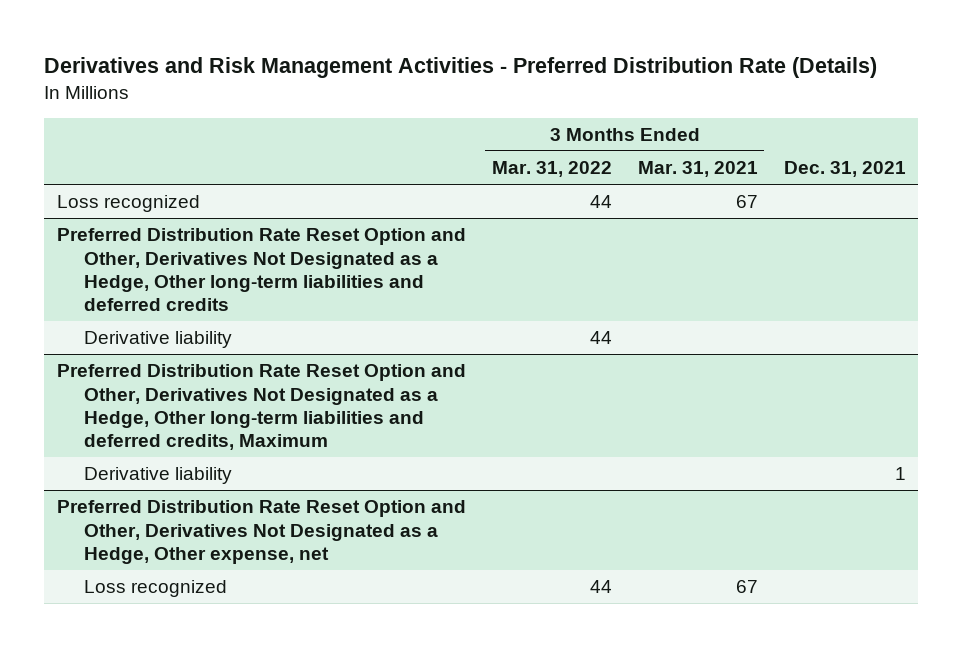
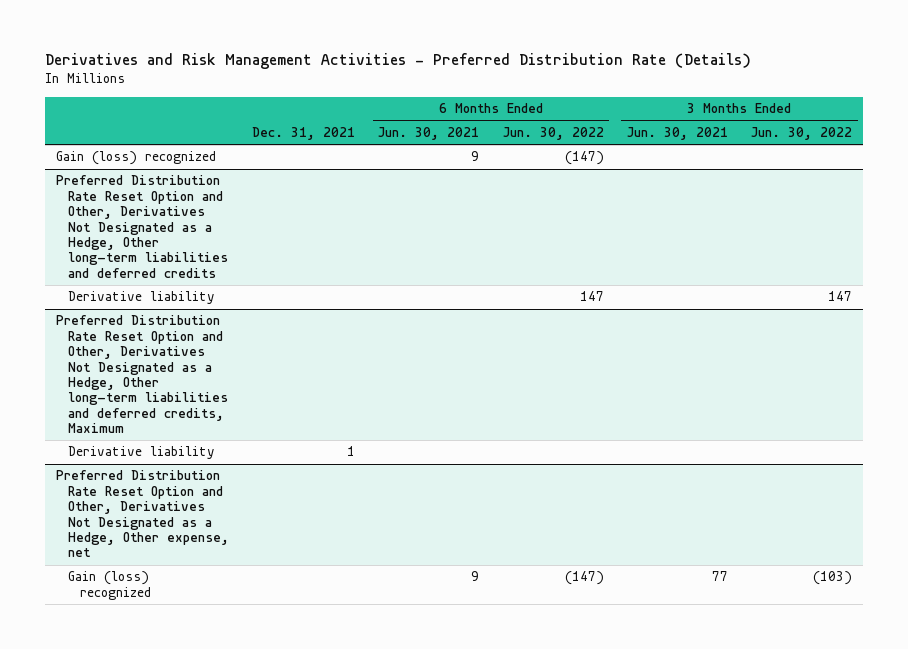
- | 3 Months Ended Mar. 31, 2022 | 3 Months Ended Mar. 31, 2021 | Dec. 31, 2021
+ | Dec. 31, 2021 | 6 Months Ended Jun. 30, 2021 | 6 Months Ended Jun. 30, 2022 | 3 Months Ended Jun. 30, 2021 | 3 Months Ended Jun. 30, 2022
- Loss recognized | 44 | 67 |
+ Gain (loss) recognized | | 9 | (147) | |
@ Preferred Distribution Rate Reset Option and Other, Derivatives Not Designated as a Hedge, Other expense, net
- Loss recognized | 44 | 67 |
+ Gain (loss) recognized | | 9 | (147) | 77 | (103)

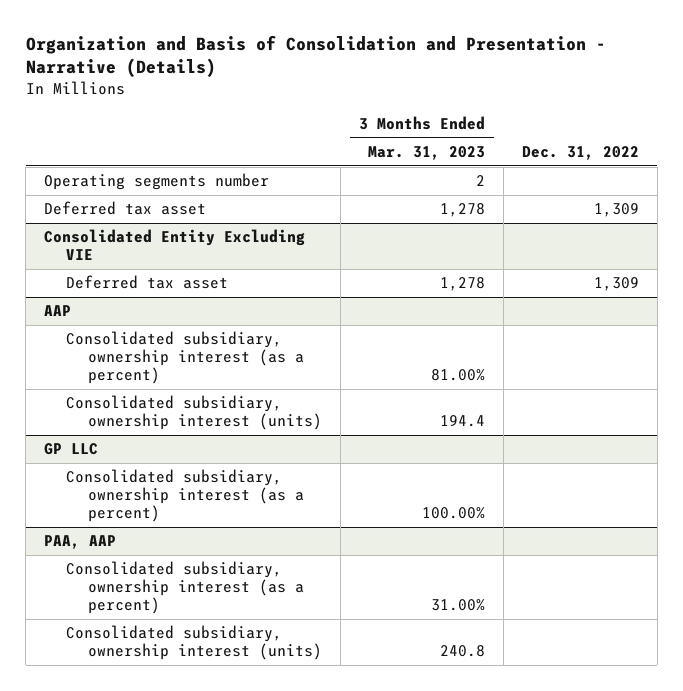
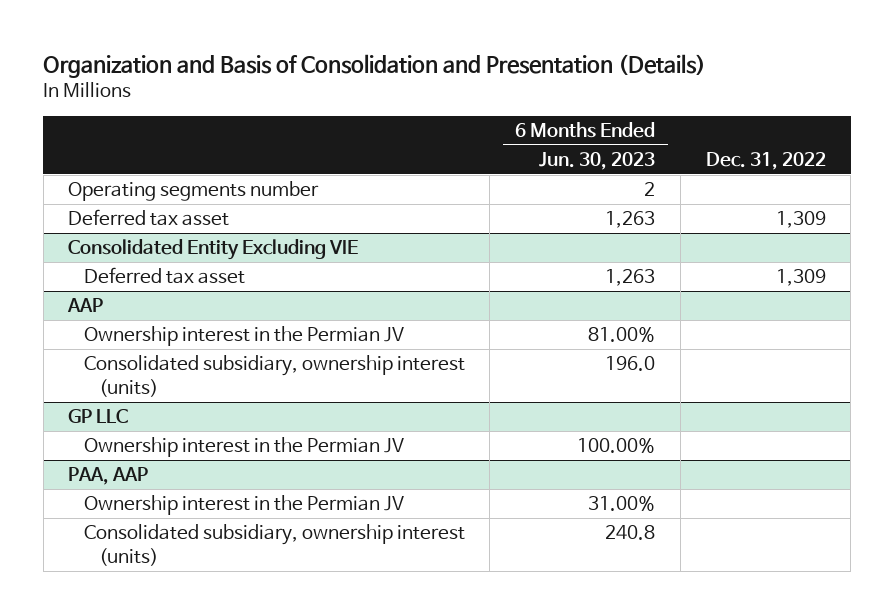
- Organization and Basis of Consolidation and Presentation - Narrative (Details)
+ Organization and Basis of Consolidation and Presentation (Details)
- | 3 Months Ended Mar. 31, 2023 | Dec. 31, 2022
+ | 6 Months Ended Jun. 30, 2023 | Dec. 31, 2022
@ AAP
- Consolidated subsidiary, ownership interest (as a percent) | 81.00% |
+ Ownership interest in the Permian JV | 81.00% |
@ GP LLC
- Consolidated subsidiary, ownership interest (as a percent) | 100.00% |
+ Ownership interest in the Permian JV | 100.00% |
@ PAA, AAP
- Consolidated subsidiary, ownership interest (as a percent) | 31.00% |
+ Ownership interest in the Permian JV | 31.00% |

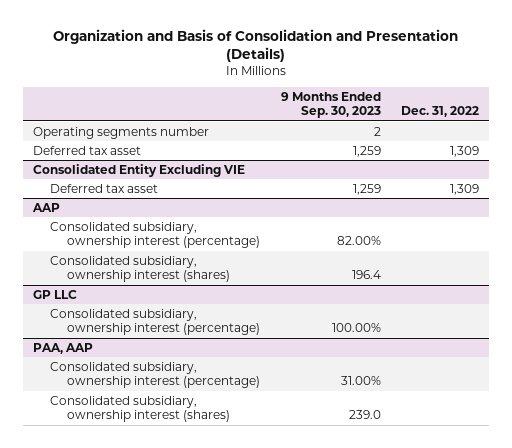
- | 6 Months Ended Jun. 30, 2023 | Dec. 31, 2022
+ | 9 Months Ended Sep. 30, 2023 | Dec. 31, 2022
@ AAP
- Ownership interest in the Permian JV | 81.00% |
- Consolidated subsidiary, ownership interest (units) | 196.0 |
+ Consolidated subsidiary, ownership interest (percentage) | 82.00% |
+ Consolidated subsidiary, ownership interest (shares) | 196.4 |
@ GP LLC
- Ownership interest in the Permian JV | 100.00% |
+ Consolidated subsidiary, ownership interest (percentage) | 100.00% |
@ PAA, AAP
- Ownership interest in the Permian JV | 31.00% |
- Consolidated subsidiary, ownership interest (units) | 240.8 |
+ Consolidated subsidiary, ownership interest (percentage) | 31.00% |
+ Consolidated subsidiary, ownership interest (shares) | 239.0 |

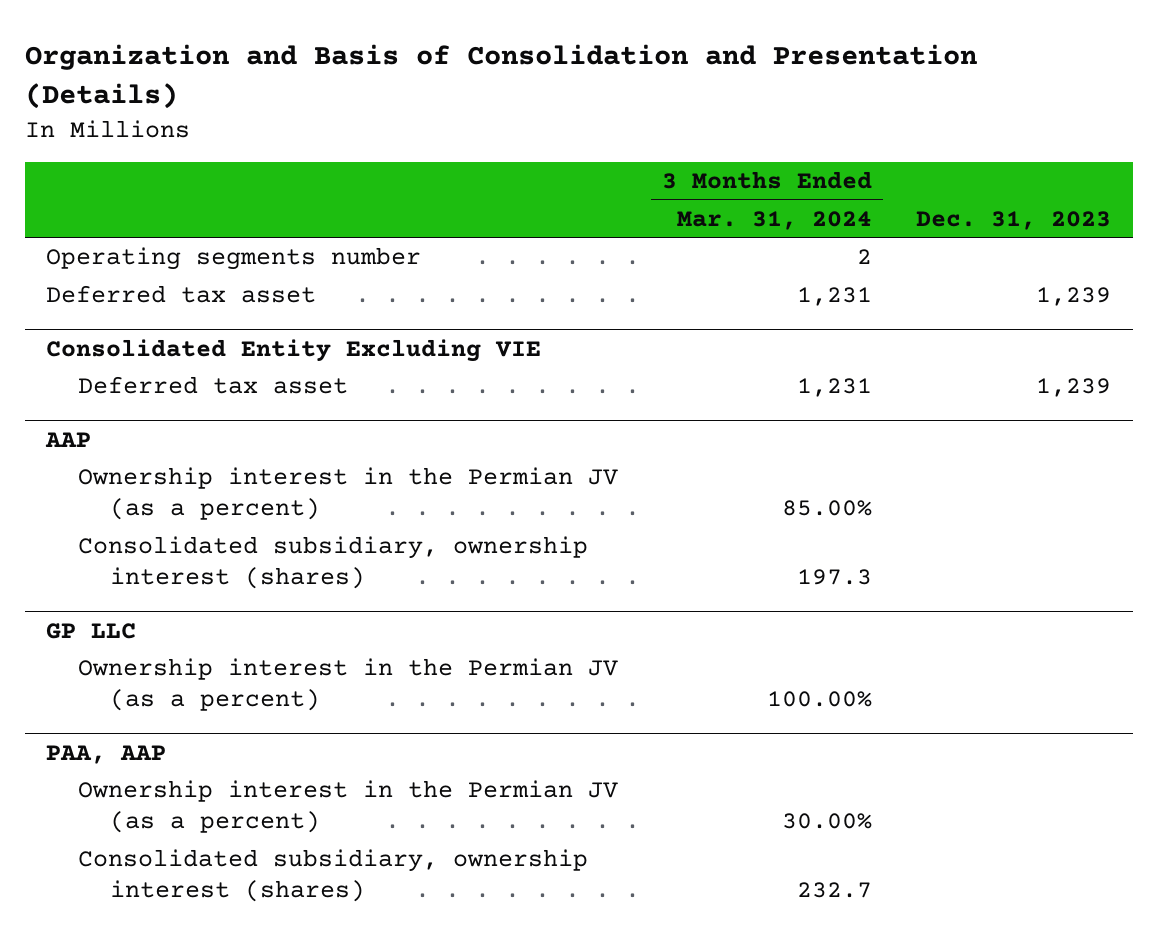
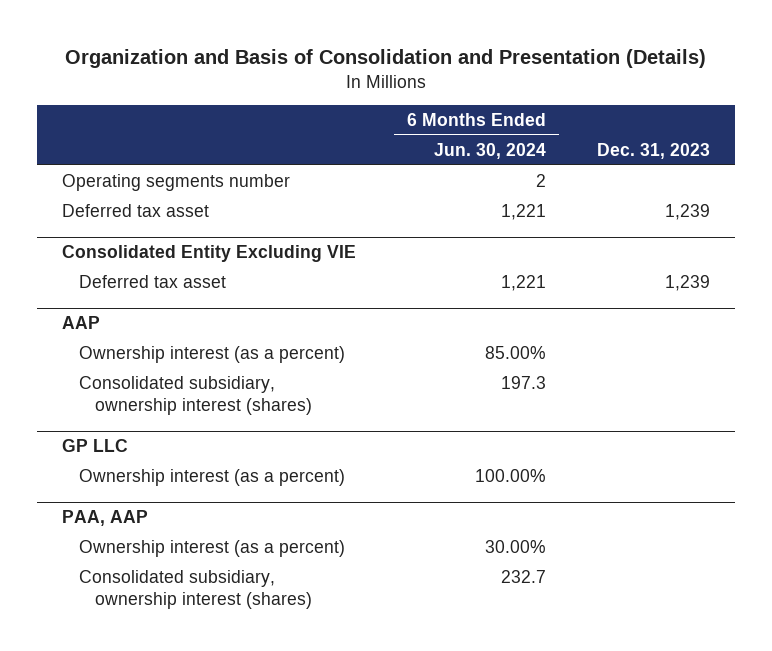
- | 3 Months Ended Mar. 31, 2024 | Dec. 31, 2023
+ | 6 Months Ended Jun. 30, 2024 | Dec. 31, 2023
@ AAP
- Ownership interest in the Permian JV (as a percent) | 85.00% |
+ Ownership interest (as a percent) | 85.00% |
@ GP LLC
- Ownership interest in the Permian JV (as a percent) | 100.00% |
+ Ownership interest (as a percent) | 100.00% |
@ PAA, AAP
- Ownership interest in the Permian JV (as a percent) | 30.00% |
+ Ownership interest (as a percent) | 30.00% |

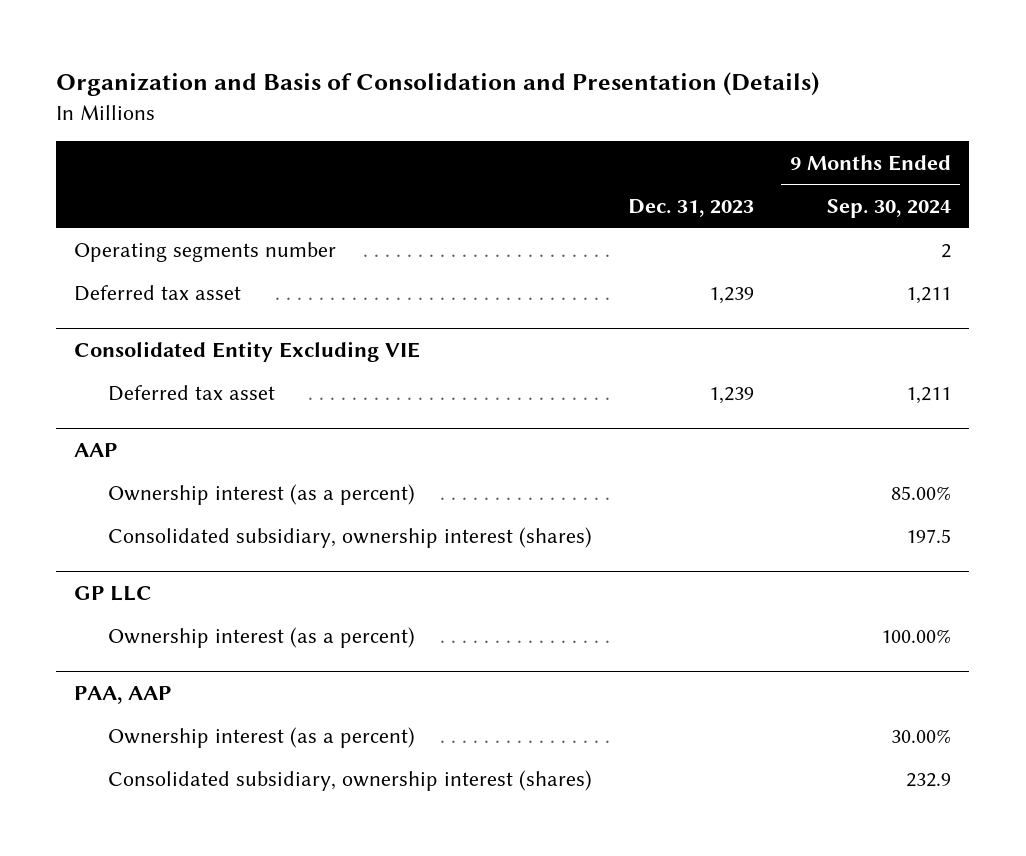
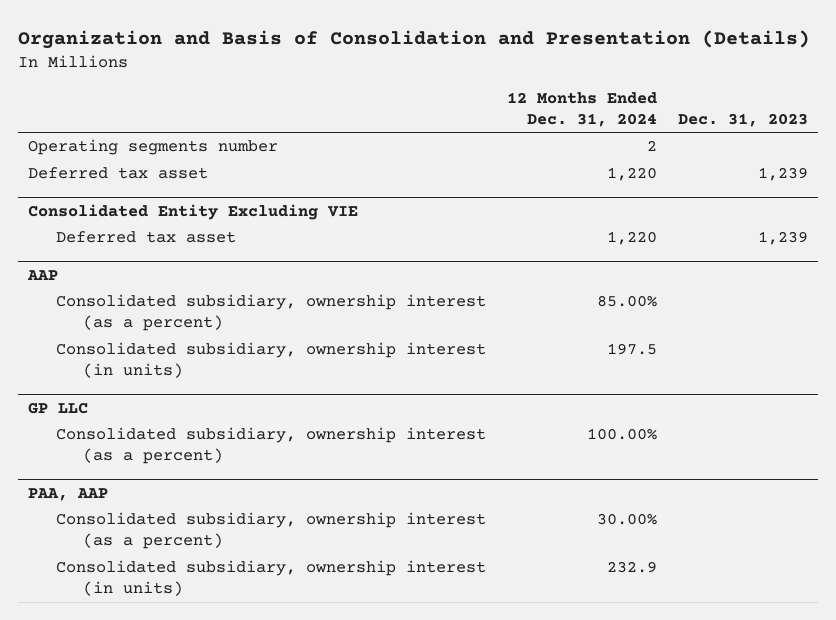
- | Dec. 31, 2023 | 9 Months Ended Sep. 30, 2024
+ | 12 Months Ended Dec. 31, 2024 | Dec. 31, 2023
@ AAP
- Ownership interest (as a percent) | | 85.00%
- Consolidated subsidiary, ownership interest (shares) | | 197.5
+ Consolidated subsidiary, ownership interest (as a percent) | 85.00% |
+ Consolidated subsidiary, ownership interest (in units) | 197.5 |
@ GP LLC
- Ownership interest (as a percent) | | 100.00%
+ Consolidated subsidiary, ownership interest (as a percent) | 100.00% |
@ PAA, AAP
- Ownership interest (as a percent) | | 30.00%
- Consolidated subsidiary, ownership interest (shares) | | 232.9
+ Consolidated subsidiary, ownership interest (as a percent) | 30.00% |
+ Consolidated subsidiary, ownership interest (in units) | 232.9 |

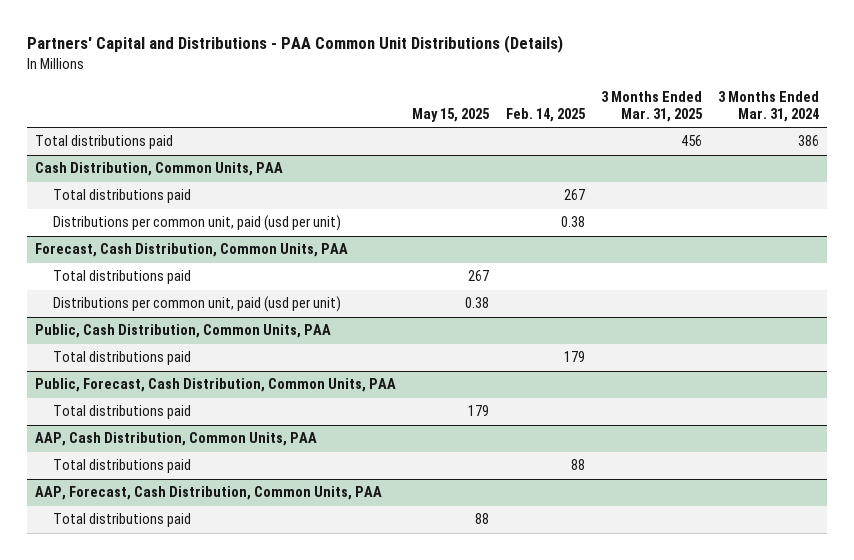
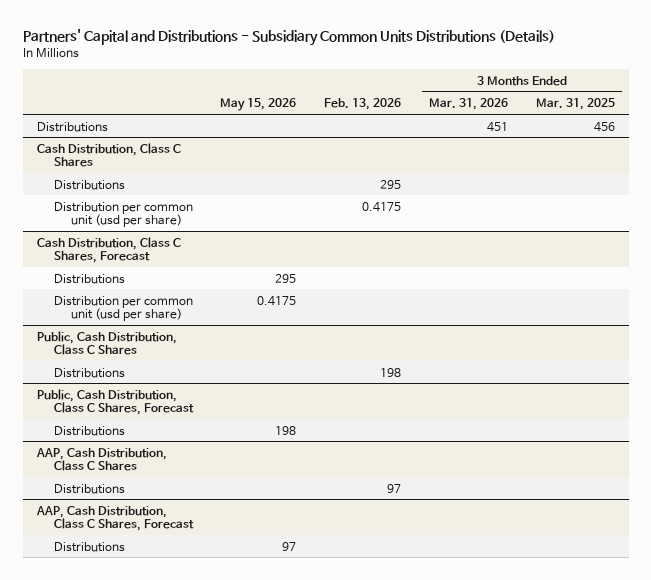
- Partners' Capital and Distributions - PAA Common Unit Distributions (Details)
+ Partners' Capital and Distributions - Subsidiary Common Units Distributions (Details)
- | May 15, 2025 | Feb. 14, 2025 | 3 Months Ended Mar. 31, 2025 | 3 Months Ended Mar. 31, 2024
+ | May 15, 2026 | Feb. 13, 2026 | 3 Months Ended Mar. 31, 2026 | 3 Months Ended Mar. 31, 2025
- Total distributions paid | | | 456 | 386
- Cash Distribution, Common Units, PAA
- Total distributions paid | | 267 | |
- Distributions per common unit, paid (usd per unit) | | 0.38 | |
- Forecast, Cash Distribution, Common Units, PAA
- Total distributions paid | 267 | | |
- Distributions per common unit, paid (usd per unit) | 0.38 | | |
- Public, Cash Distribution, Common Units, PAA
- Total distributions paid | | 179 | |
- Public, Forecast, Cash Distribution, Common Units, PAA
- Total distributions paid | 179 | | |
- AAP, Cash Distribution, Common Units, PAA
- Total distributions paid | | 88 | |
- AAP, Forecast, Cash Distribution, Common Units, PAA
- Total distributions paid | 88 | | |
+ Distributions | | | 451 | 456
+ Cash Distribution, Class C Shares
+ Distributions | | 295 | |
+ Distribution per common unit (usd per share) | | 0.4175 | |
+ Cash Distribution, Class C Shares, Forecast
+ Distributions | 295 | | |
+ Distribution per common unit (usd per share) | 0.4175 | | |
+ Public, Cash Distribution, Class C Shares
+ Distributions | | 198 | |
+ Public, Cash Distribution, Class C Shares, Forecast
+ Distributions | 198 | | |
+ AAP, Cash Distribution, Class C Shares
+ Distributions | | 97 | |
+ AAP, Cash Distribution, Class C Shares, Forecast
+ Distributions | 97 | | |

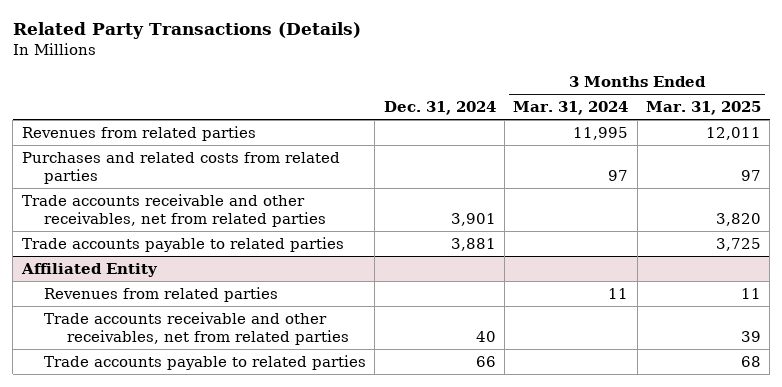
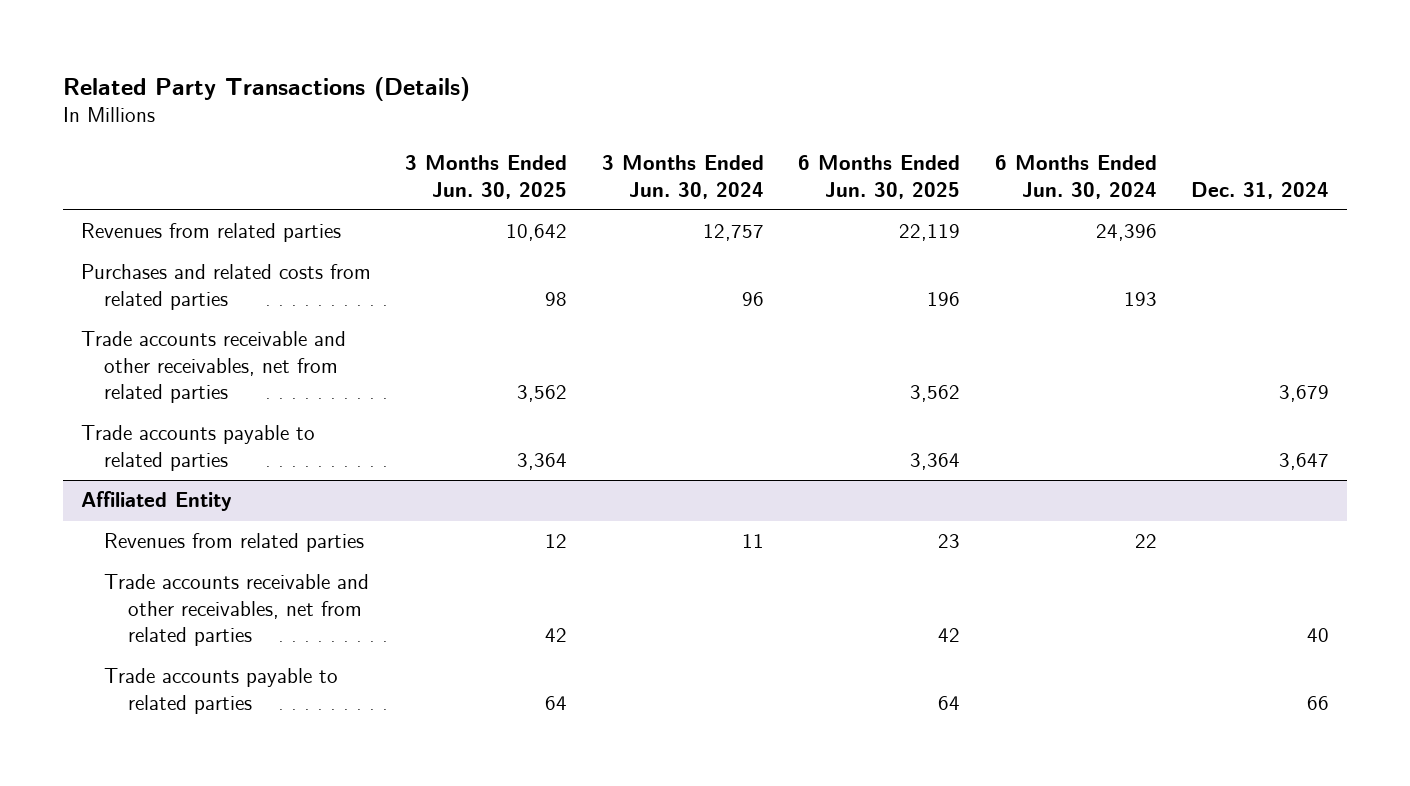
- | Dec. 31, 2024 | 3 Months Ended Mar. 31, 2024 | 3 Months Ended Mar. 31, 2025
+ | 3 Months Ended Jun. 30, 2025 | 3 Months Ended Jun. 30, 2024 | 6 Months Ended Jun. 30, 2025 | 6 Months Ended Jun. 30, 2024 | Dec. 31, 2024
- Trade accounts receivable and other receivables, net from related parties | 3,901 | | 3,820
- Trade accounts payable to related parties | 3,881 | | 3,725
+ Trade accounts receivable and other receivables, net from related parties | 3,562 | | 3,562 | | 3,679
+ Trade accounts payable to related parties | 3,364 | | 3,364 | | 3,647

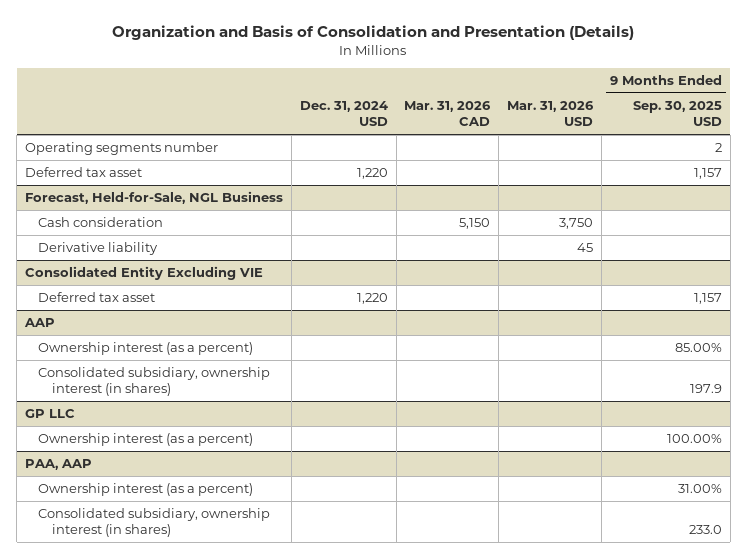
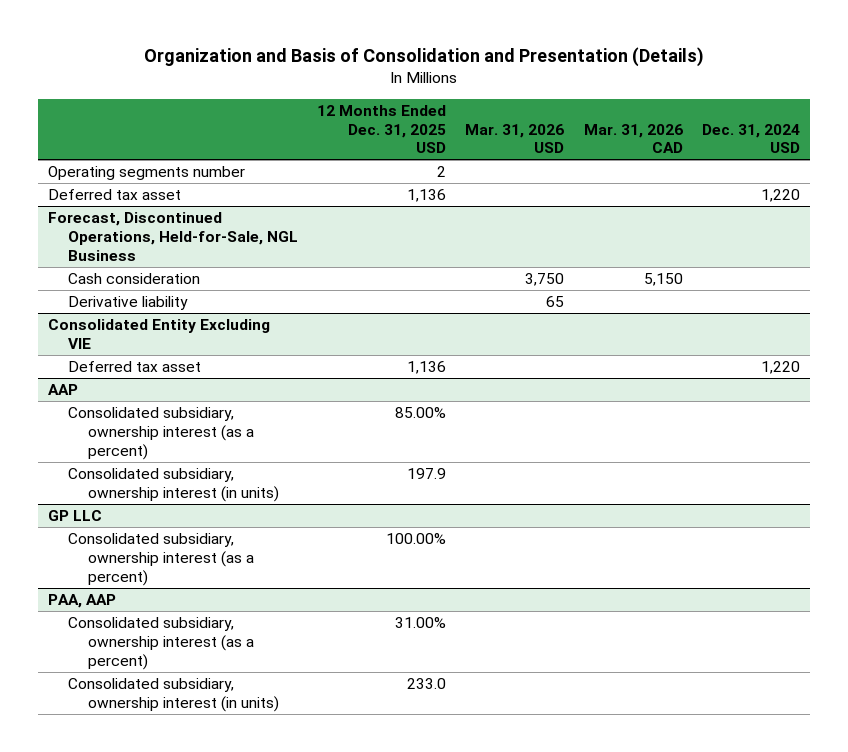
- | Dec. 31, 2024 USD | Mar. 31, 2026 CAD | Mar. 31, 2026 USD | 9 Months Ended Sep. 30, 2025 USD
+ | 12 Months Ended Dec. 31, 2025 USD | Mar. 31, 2026 USD | Mar. 31, 2026 CAD | Dec. 31, 2024 USD
- Forecast, Held-for-Sale, NGL Business
+ Forecast, Discontinued Operations, Held-for-Sale, NGL Business
- Derivative liability | | | 45 |
+ Derivative liability | | 65 | |
@ AAP
- Ownership interest (as a percent) | | | | 85.00%
- Consolidated subsidiary, ownership interest (in shares) | | | | 197.9
+ Consolidated subsidiary, ownership interest (as a percent) | 85.00% | | |
+ Consolidated subsidiary, ownership interest (in units) | 197.9 | | |
@ GP LLC
- Ownership interest (as a percent) | | | | 100.00%
+ Consolidated subsidiary, ownership interest (as a percent) | 100.00% | | |
@ PAA, AAP
- Ownership interest (as a percent) | | | | 31.00%
- Consolidated subsidiary, ownership interest (in shares) | | | | 233.0
+ Consolidated subsidiary, ownership interest (as a percent) | 31.00% | | |
+ Consolidated subsidiary, ownership interest (in units) | 233.0 | | |

